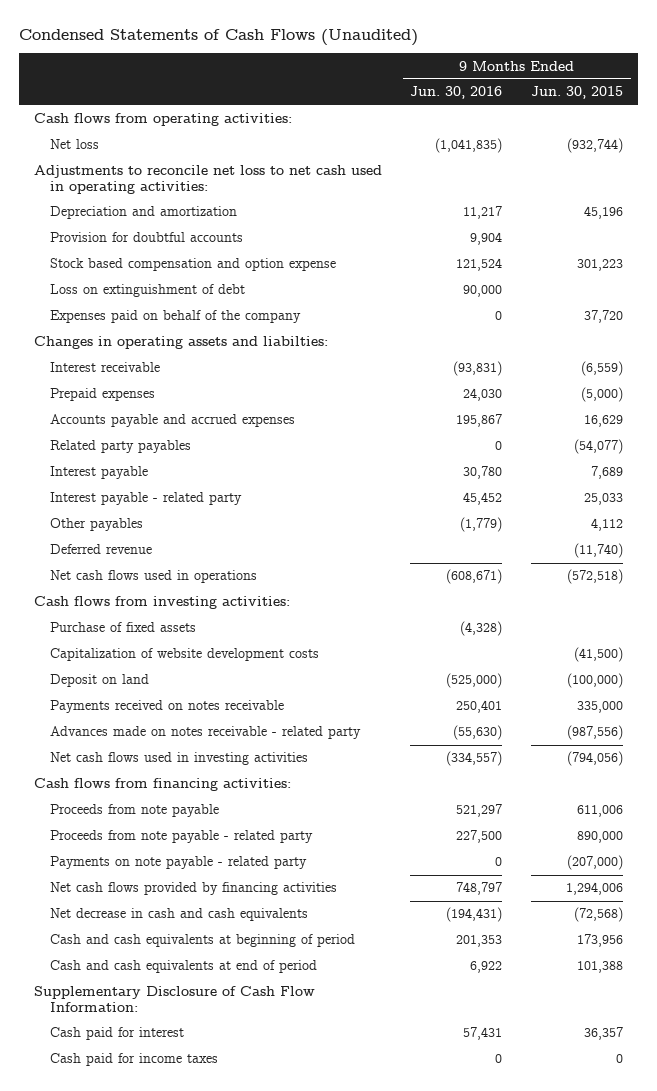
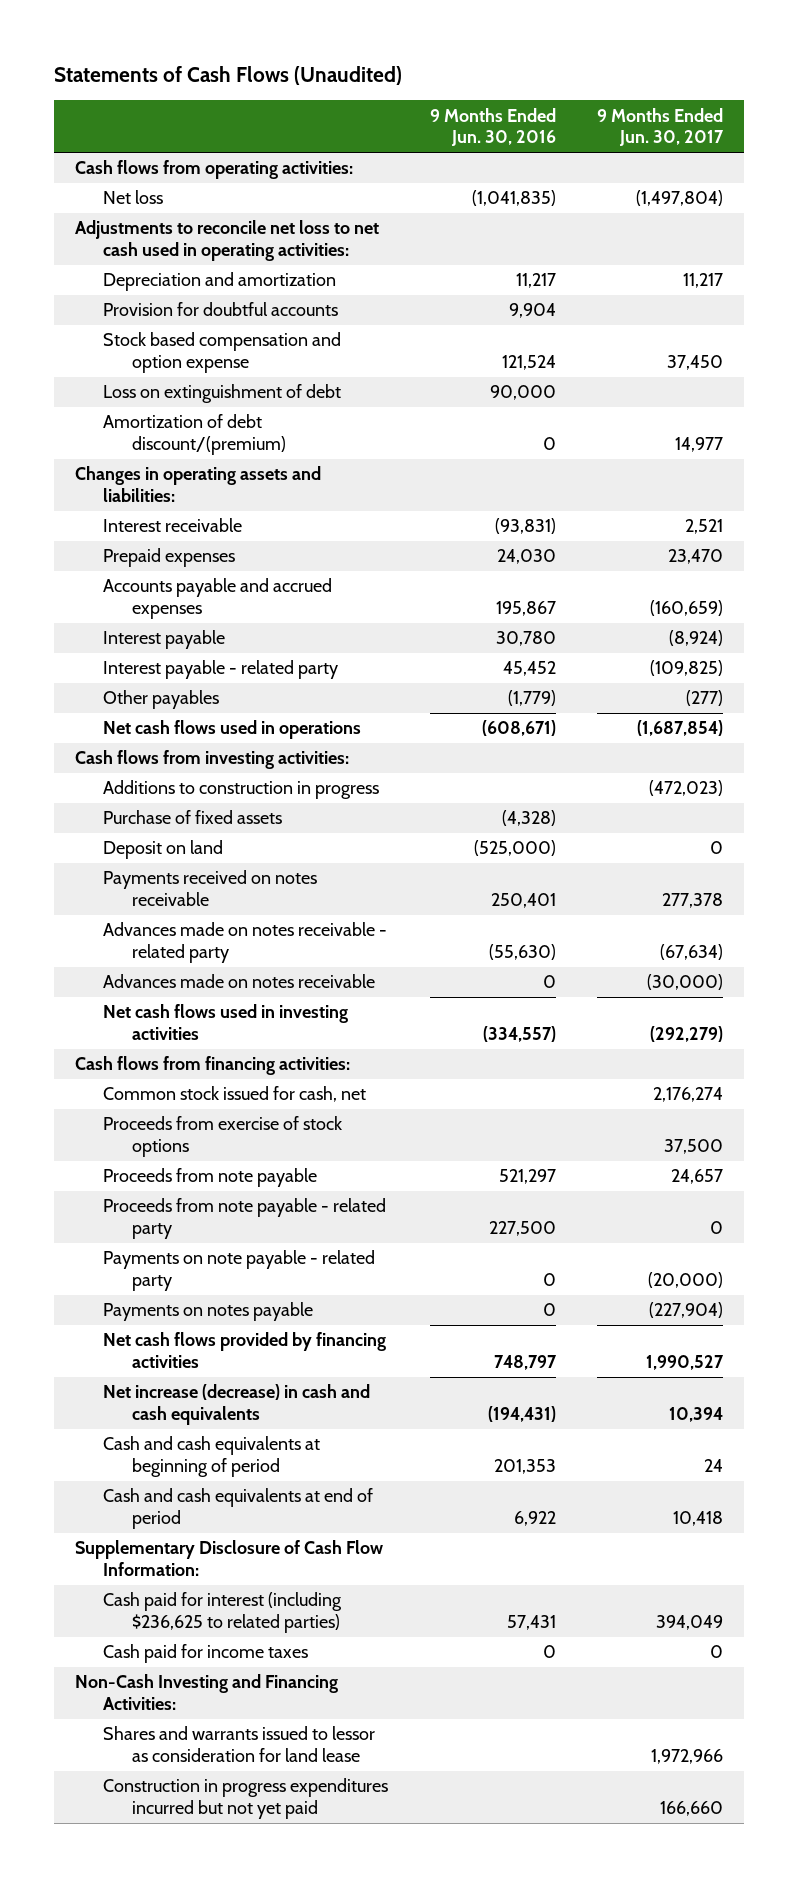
- Condensed Statements of Cash Flows (Unaudited)
+ Statements of Cash Flows (Unaudited)
- | 9 Months Ended Jun. 30, 2016 | 9 Months Ended Jun. 30, 2015
+ | 9 Months Ended Jun. 30, 2016 | 9 Months Ended Jun. 30, 2017
- Expenses paid on behalf of the company | 0 | 37,720
- Changes in operating assets and liabilties:
+ Amortization of debt discount/(premium) | 0 | 14,977
+ Changes in operating assets and liabilities:
- Related party payables | 0 | (54,077)
- Deferred revenue | | (11,740)
+ Additions to construction in progress | | (472,023)
- Capitalization of website development costs | | (41,500)
+ Advances made on notes receivable | 0 | (30,000)
+ Common stock issued for cash, net | | 2,176,274
+ Proceeds from exercise of stock options | | 37,500
+ Payments on notes payable | 0 | (227,904)
- Net decrease in cash and cash equivalents | (194,431) | (72,568)
+ Net increase (decrease) in cash and cash equivalents | (194,431) | 10,394
- Cash paid for interest | 57,431 | 36,357
+ Cash paid for interest (including $236,625 to related parties) | 57,431 | 394,049
+ Non-Cash Investing and Financing Activities:
+ Shares and warrants issued to lessor as consideration for land lease | | 1,972,966
+ Construction in progress expenditures incurred but not yet paid | | 166,660

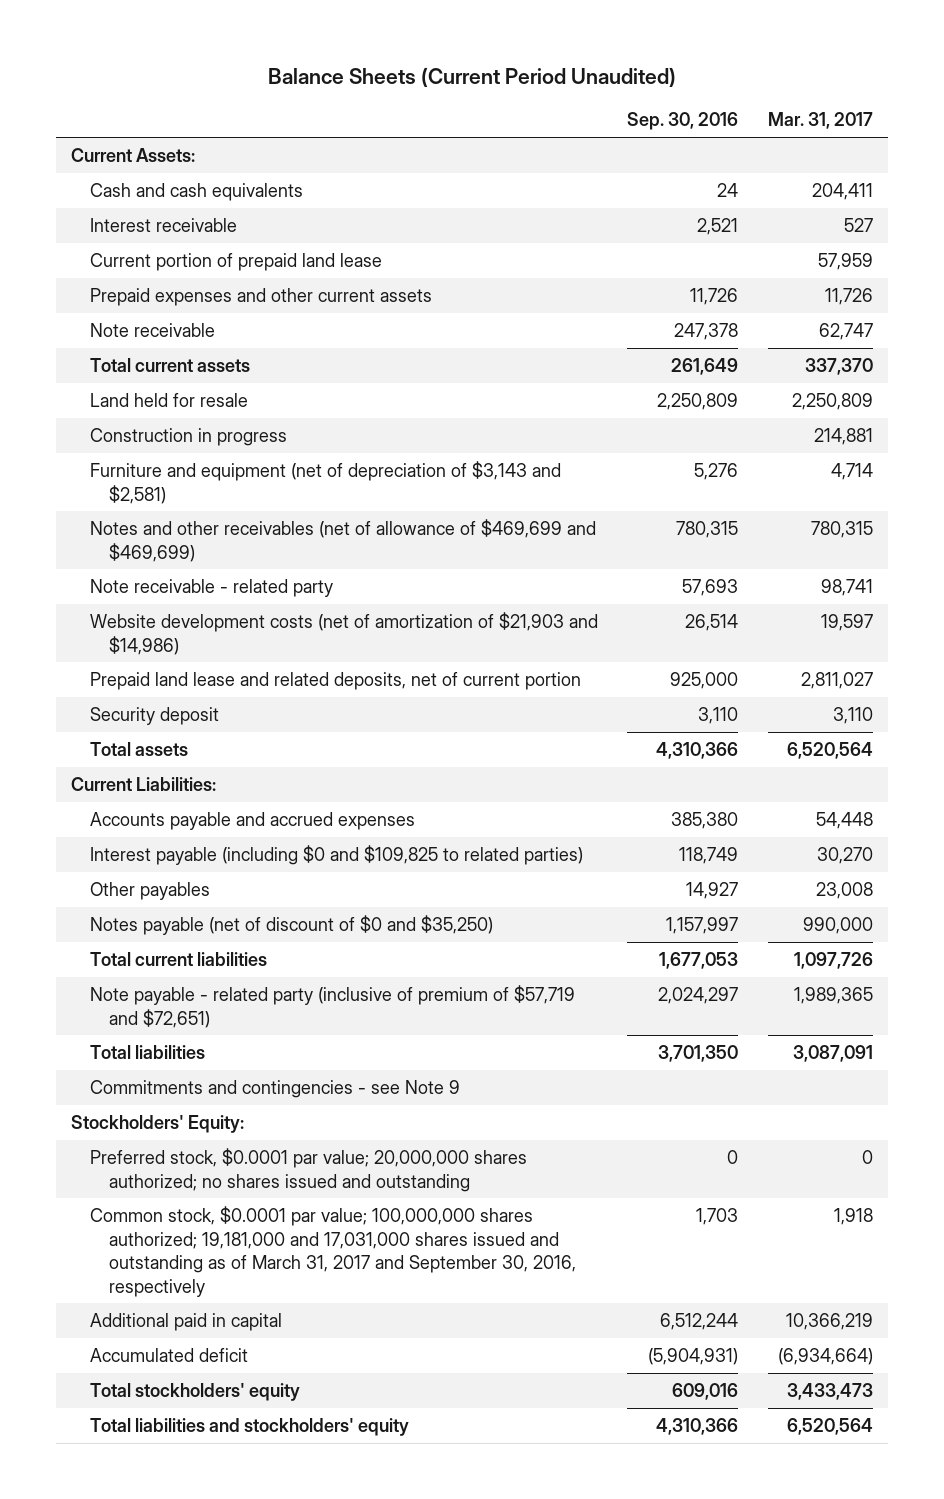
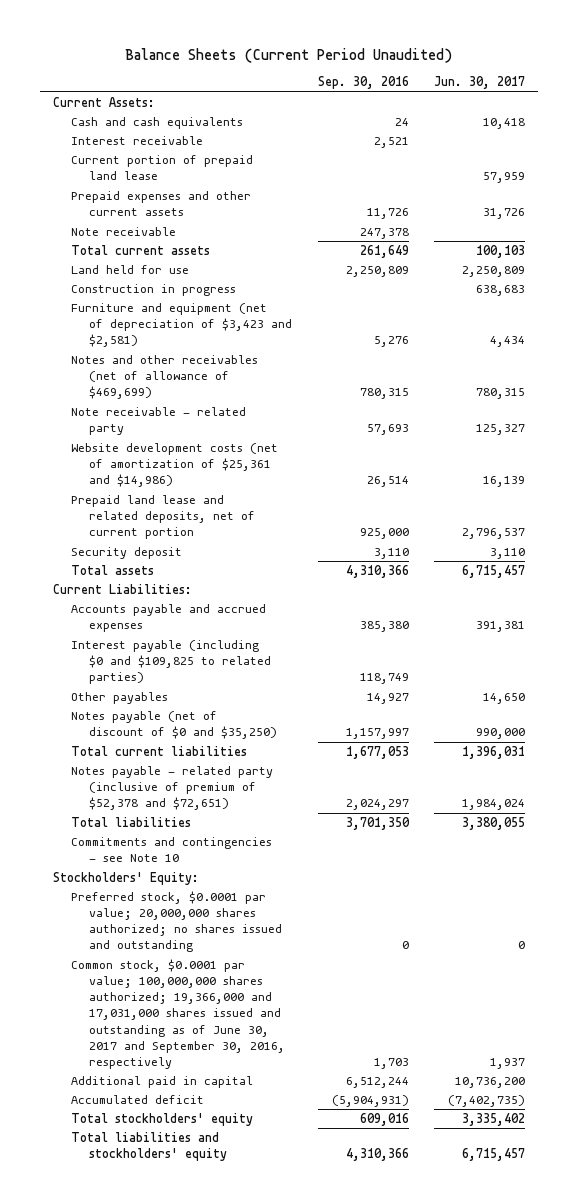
- | Sep. 30, 2016 | Mar. 31, 2017
+ | Sep. 30, 2016 | Jun. 30, 2017
- Land held for resale | 2,250,809 | 2,250,809
+ Land held for use | 2,250,809 | 2,250,809
- Furniture and equipment (net of depreciation of $3,143 and $2,581) | 5,276 | 4,714
- Notes and other receivables (net of allowance of $469,699 and $469,699) | 780,315 | 780,315
+ Furniture and equipment (net of depreciation of $3,423 and $2,581) | 5,276 | 4,434
+ Notes and other receivables (net of allowance of $469,699) | 780,315 | 780,315
- Website development costs (net of amortization of $21,903 and $14,986) | 26,514 | 19,597
+ Website development costs (net of amortization of $25,361 and $14,986) | 26,514 | 16,139
- Note payable - related party (inclusive of premium of $57,719 and $72,651) | 2,024,297 | 1,989,365
+ Notes payable - related party (inclusive of premium of $52,378 and $72,651) | 2,024,297 | 1,984,024
- Commitments and contingencies - see Note 9
+ Commitments and contingencies - see Note 10
- Common stock, $0.0001 par value; 100,000,000 shares authorized; 19,181,000 and 17,031,000 shares issued and outstanding as of March 31, 2017 and September 30, 2016, respectively | 1,703 | 1,918
+ Common stock, $0.0001 par value; 100,000,000 shares authorized; 19,366,000 and 17,031,000 shares issued and outstanding as of June 30, 2017 and September 30, 2016, respectively | 1,703 | 1,937

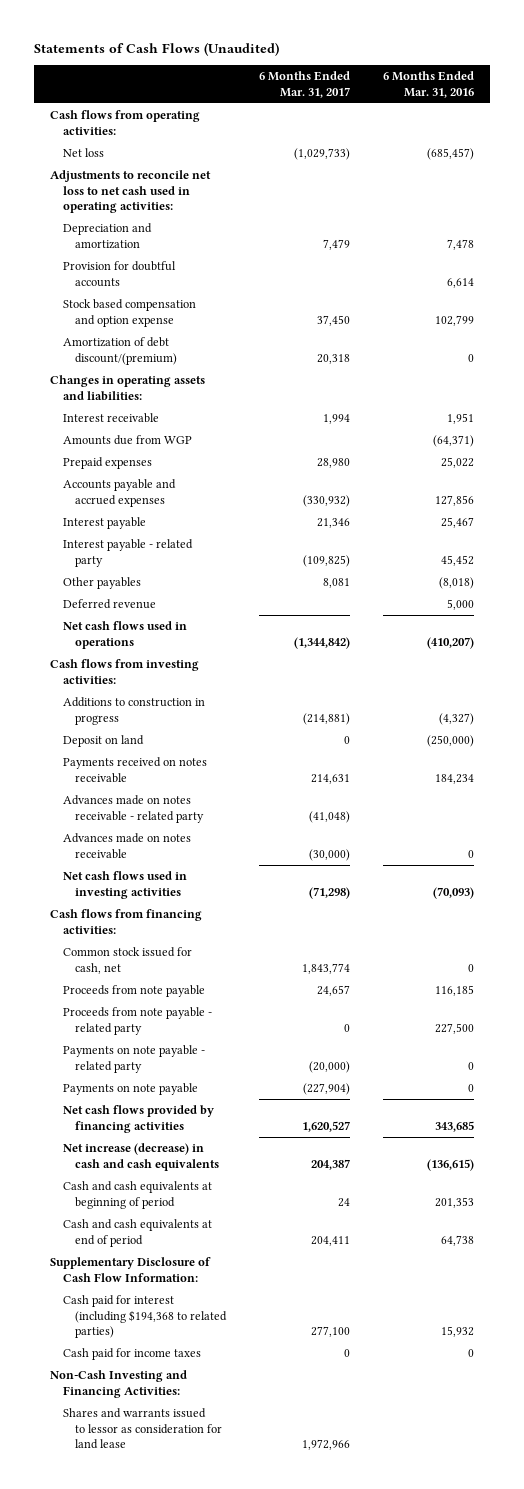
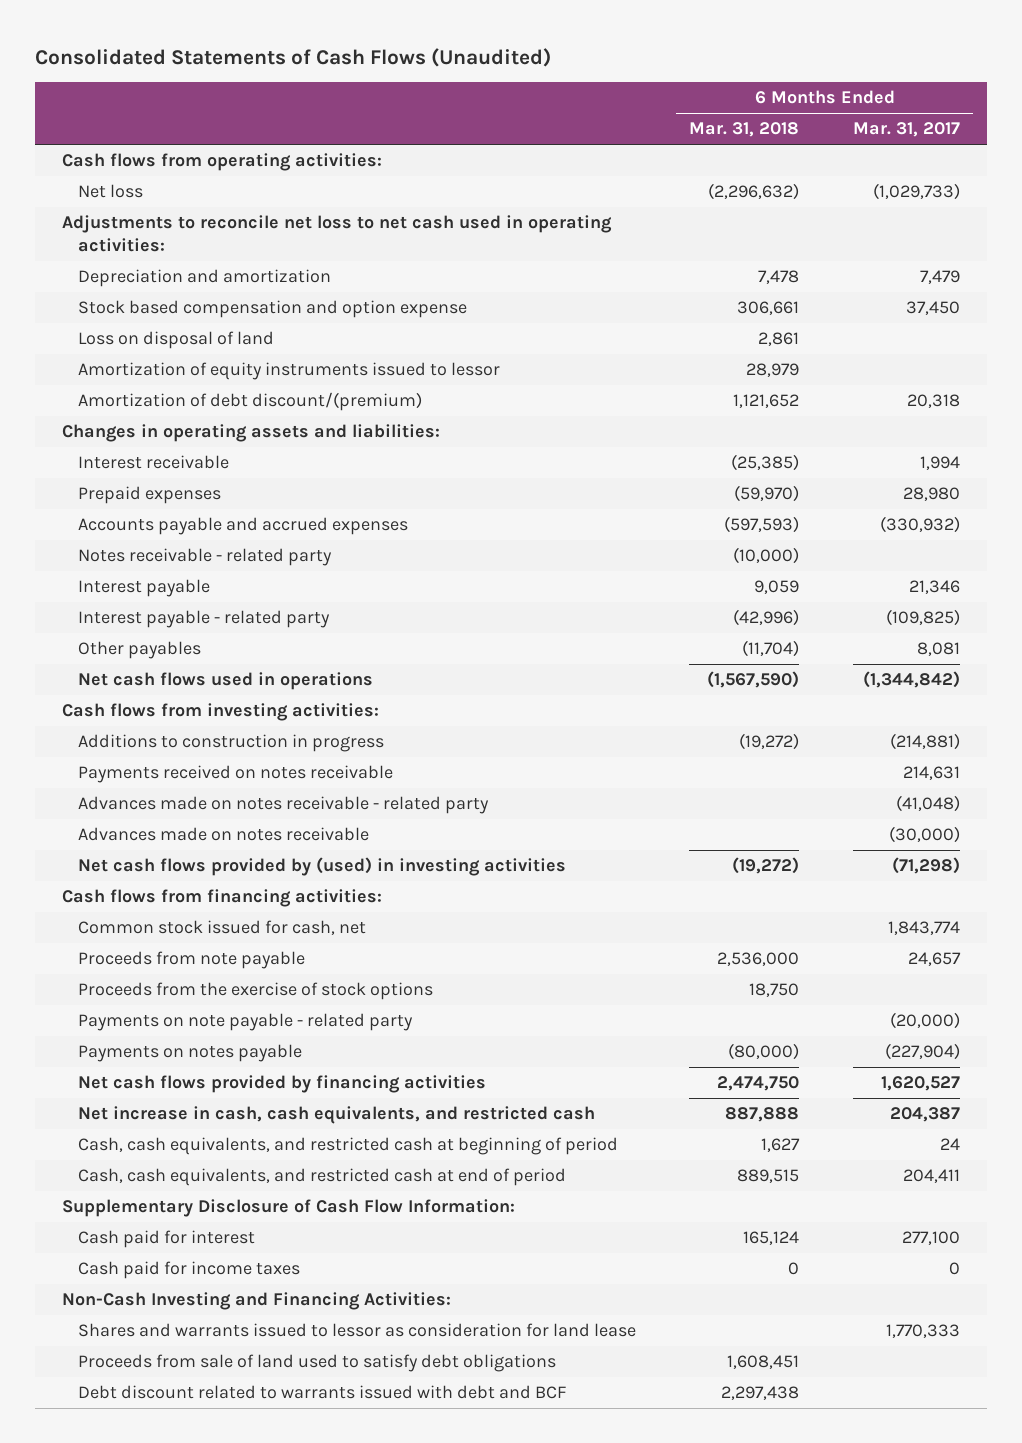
- Statements of Cash Flows (Unaudited)
+ Consolidated Statements of Cash Flows (Unaudited)
- | 6 Months Ended Mar. 31, 2017 | 6 Months Ended Mar. 31, 2016
+ | 6 Months Ended Mar. 31, 2018 | 6 Months Ended Mar. 31, 2017
- Provision for doubtful accounts | | 6,614
+ Loss on disposal of land | 2,861 |
+ Amortization of equity instruments issued to lessor | 28,979 |
- Amounts due from WGP | | (64,371)
+ Notes receivable - related party | (10,000) |
- Deferred revenue | | 5,000
- Deposit on land | 0 | (250,000)
- Net cash flows used in investing activities | (71,298) | (70,093)
+ Net cash flows provided by (used) in investing activities | (19,272) | (71,298)
- Proceeds from note payable - related party | 0 | 227,500
+ Proceeds from the exercise of stock options | 18,750 |
- Payments on note payable | (227,904) | 0
+ Payments on notes payable | (80,000) | (227,904)
- Net increase (decrease) in cash and cash equivalents | 204,387 | (136,615)
- Cash and cash equivalents at beginning of period | 24 | 201,353
- Cash and cash equivalents at end of period | 204,411 | 64,738
+ Net increase in cash, cash equivalents, and restricted cash | 887,888 | 204,387
+ Cash, cash equivalents, and restricted cash at beginning of period | 1,627 | 24
+ Cash, cash equivalents, and restricted cash at end of period | 889,515 | 204,411
- Cash paid for interest (including $194,368 to related parties) | 277,100 | 15,932
+ Cash paid for interest | 165,124 | 277,100
- Shares and warrants issued to lessor as consideration for land lease | 1,972,966 |
+ Shares and warrants issued to lessor as consideration for land lease | | 1,770,333
+ Proceeds from sale of land used to satisfy debt obligations | 1,608,451 |
+ Debt discount related to warrants issued with debt and BCF | 2,297,438 |

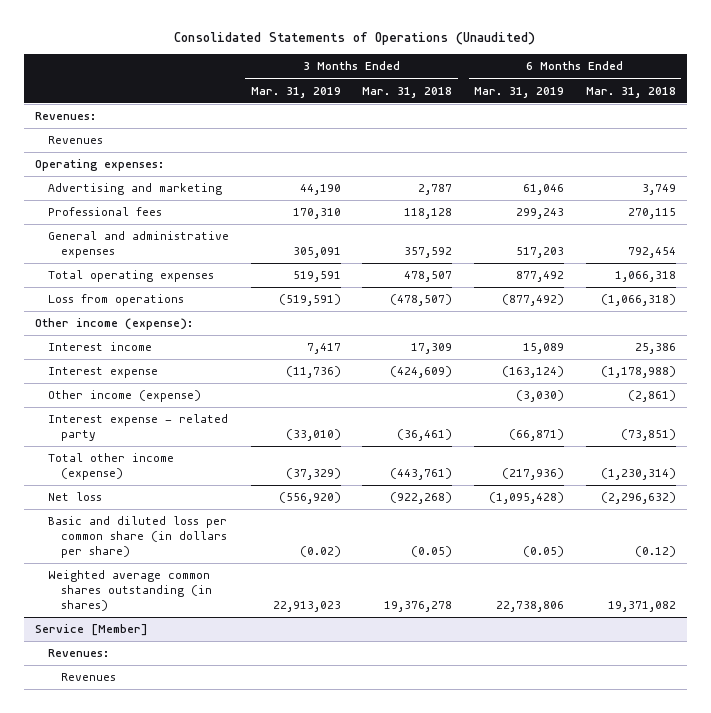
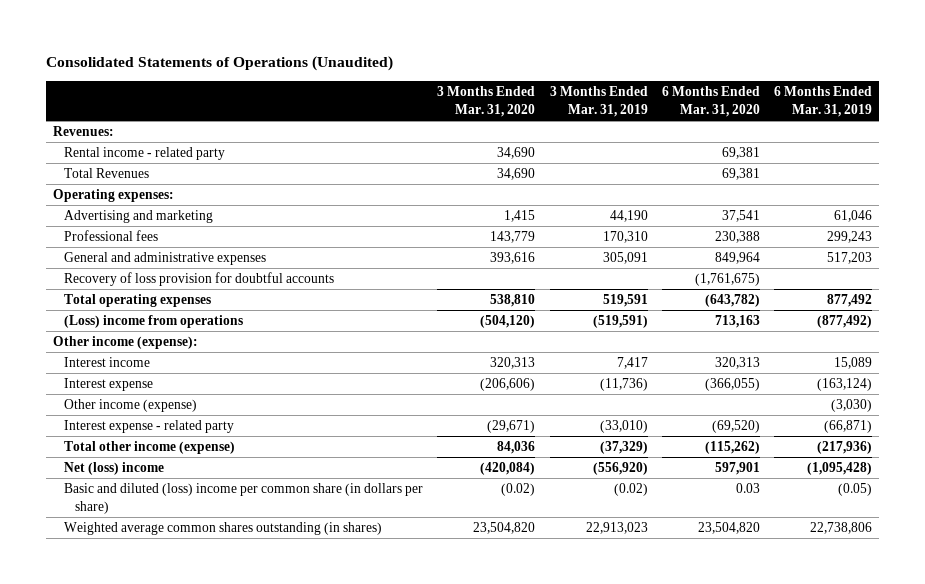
- | 3 Months Ended Mar. 31, 2019 | 3 Months Ended Mar. 31, 2018 | 6 Months Ended Mar. 31, 2019 | 6 Months Ended Mar. 31, 2018
+ | 3 Months Ended Mar. 31, 2020 | 3 Months Ended Mar. 31, 2019 | 6 Months Ended Mar. 31, 2020 | 6 Months Ended Mar. 31, 2019
- Revenues
+ Rental income - related party | 34,690 | | 69,381 |
+ Total Revenues | 34,690 | | 69,381 |
+ Recovery of loss provision for doubtful accounts | | | (1,761,675) |
- Loss from operations | (519,591) | (478,507) | (877,492) | (1,066,318)
+ (Loss) income from operations | (504,120) | (519,591) | 713,163 | (877,492)
- Net loss | (556,920) | (922,268) | (1,095,428) | (2,296,632)
- Basic and diluted loss per common share (in dollars per share) | (0.02) | (0.05) | (0.05) | (0.12)
+ Net (loss) income | (420,084) | (556,920) | 597,901 | (1,095,428)
+ Basic and diluted (loss) income per common share (in dollars per share) | (0.02) | (0.02) | 0.03 | (0.05)
- Service [Member]
- Revenues:
- Revenues

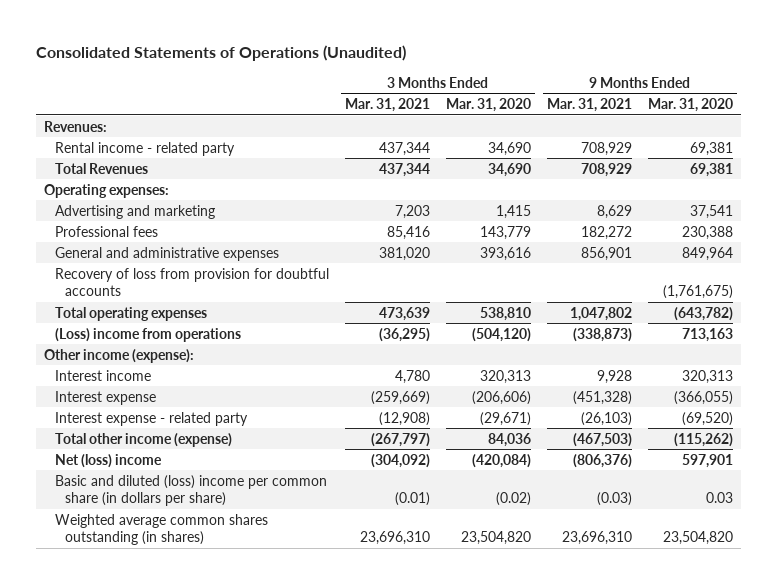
- | 3 Months Ended Mar. 31, 2020 | 3 Months Ended Mar. 31, 2019 | 6 Months Ended Mar. 31, 2020 | 6 Months Ended Mar. 31, 2019
+ | 3 Months Ended Mar. 31, 2021 | 3 Months Ended Mar. 31, 2020 | 9 Months Ended Mar. 31, 2021 | 9 Months Ended Mar. 31, 2020
- Recovery of loss provision for doubtful accounts | | | (1,761,675) |
+ Recovery of loss from provision for doubtful accounts | | | | (1,761,675)
- Other income (expense) | | | | (3,030)

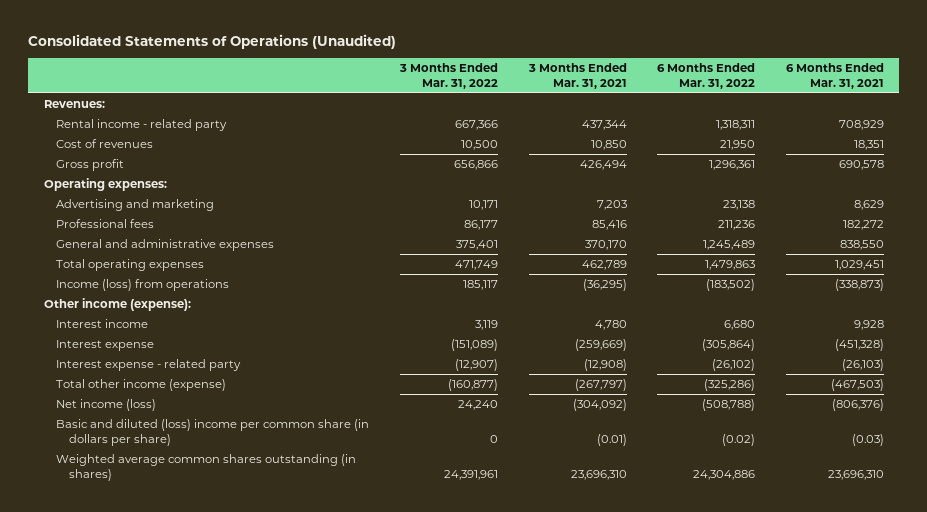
- | 3 Months Ended Mar. 31, 2021 | 3 Months Ended Mar. 31, 2020 | 9 Months Ended Mar. 31, 2021 | 9 Months Ended Mar. 31, 2020
+ | 3 Months Ended Mar. 31, 2022 | 3 Months Ended Mar. 31, 2021 | 6 Months Ended Mar. 31, 2022 | 6 Months Ended Mar. 31, 2021
- Total Revenues | 437,344 | 34,690 | 708,929 | 69,381
+ Cost of revenues | 10,500 | 10,850 | 21,950 | 18,351
+ Gross profit | 656,866 | 426,494 | 1,296,361 | 690,578
- General and administrative expenses | 381,020 | 393,616 | 856,901 | 849,964
- Recovery of loss from provision for doubtful accounts | | | | (1,761,675)
- Total operating expenses | 473,639 | 538,810 | 1,047,802 | (643,782)
- (Loss) income from operations | (36,295) | (504,120) | (338,873) | 713,163
+ General and administrative expenses | 375,401 | 370,170 | 1,245,489 | 838,550
+ Total operating expenses | 471,749 | 462,789 | 1,479,863 | 1,029,451
+ Income (loss) from operations | 185,117 | (36,295) | (183,502) | (338,873)
- Net (loss) income | (304,092) | (420,084) | (806,376) | 597,901
+ Net income (loss) | 24,240 | (304,092) | (508,788) | (806,376)

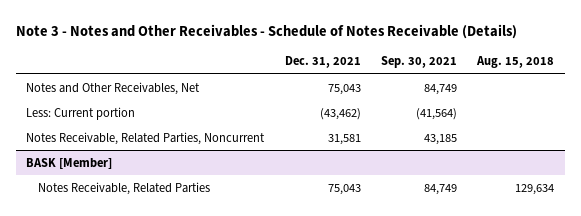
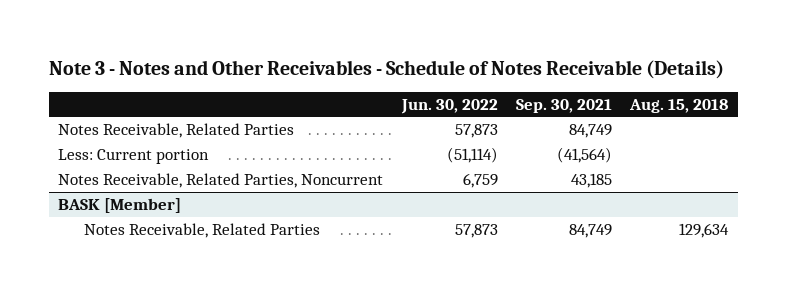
- | Dec. 31, 2021 | Sep. 30, 2021 | Aug. 15, 2018
+ | Jun. 30, 2022 | Sep. 30, 2021 | Aug. 15, 2018
- Notes and Other Receivables, Net | 75,043 | 84,749 |
+ Notes Receivable, Related Parties | 57,873 | 84,749 |

